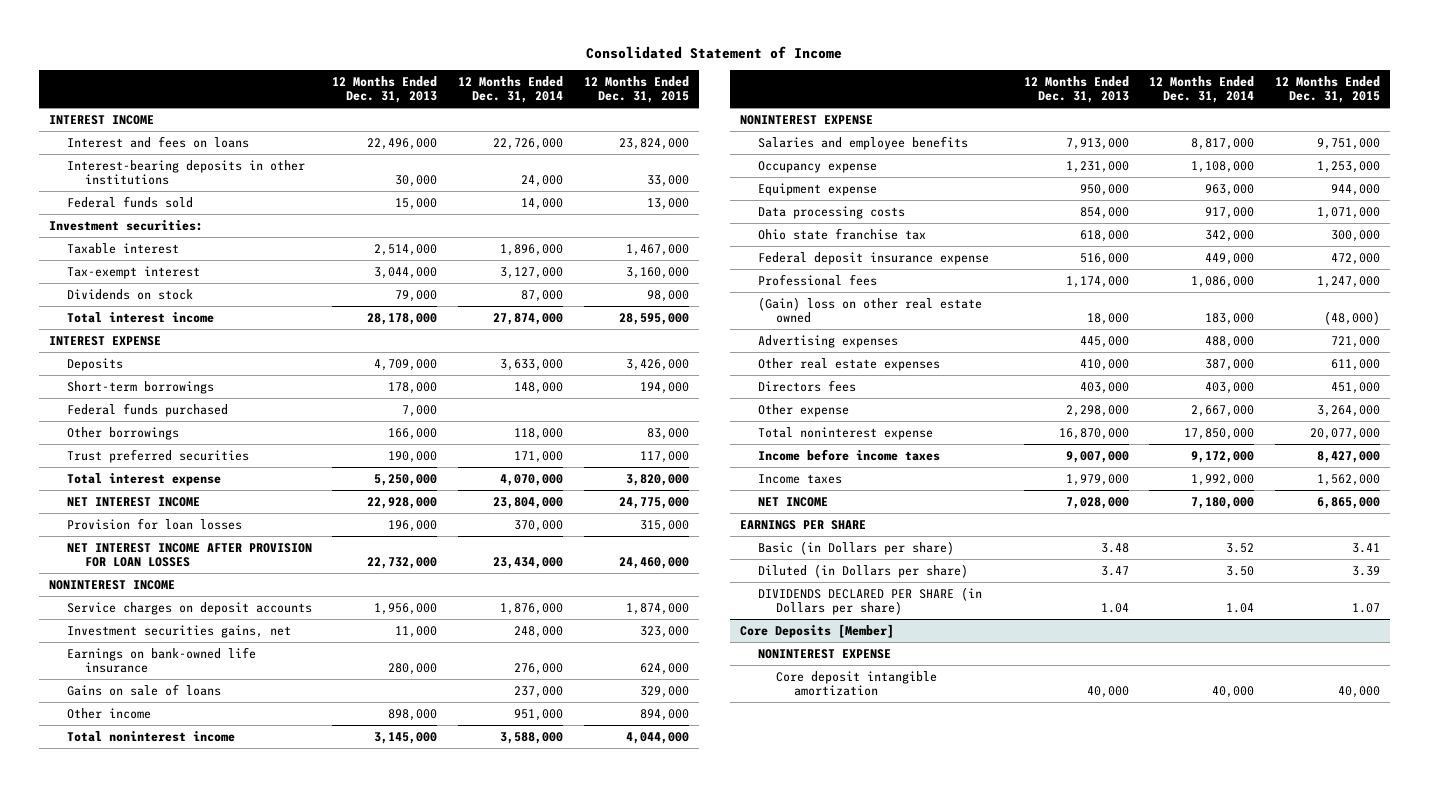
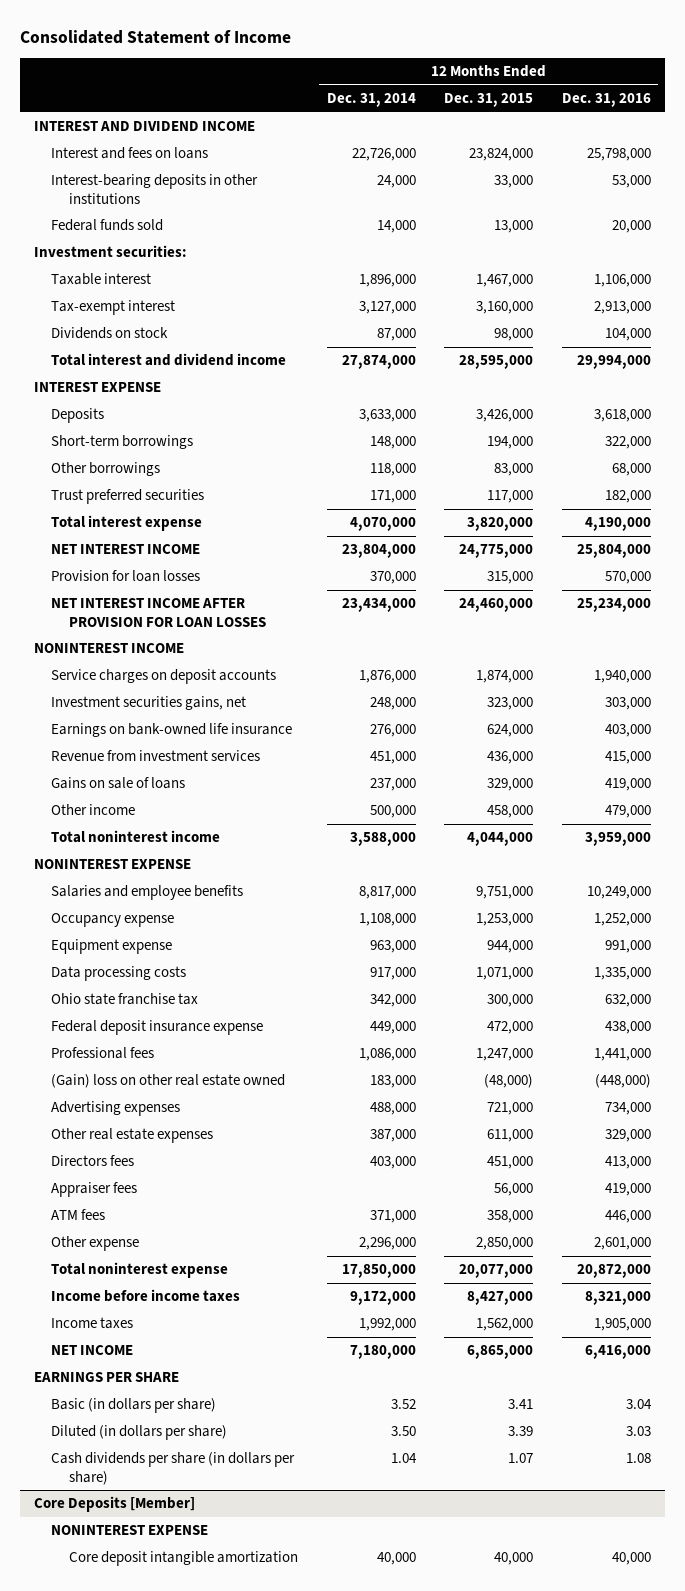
- | 12 Months Ended Dec. 31, 2013 | 12 Months Ended Dec. 31, 2014 | 12 Months Ended Dec. 31, 2015
+ | 12 Months Ended Dec. 31, 2014 | 12 Months Ended Dec. 31, 2015 | 12 Months Ended Dec. 31, 2016
- INTEREST INCOME
+ INTEREST AND DIVIDEND INCOME
- Total interest income | 28,178,000 | 27,874,000 | 28,595,000
+ Total interest and dividend income | 27,874,000 | 28,595,000 | 29,994,000
- Federal funds purchased | 7,000 | |
+ Revenue from investment services | 451,000 | 436,000 | 415,000
- Other income | 898,000 | 951,000 | 894,000
+ Other income | 500,000 | 458,000 | 479,000
- Other expense | 2,298,000 | 2,667,000 | 3,264,000
+ Appraiser fees | | 56,000 | 419,000
+ ATM fees | 371,000 | 358,000 | 446,000
+ Other expense | 2,296,000 | 2,850,000 | 2,601,000
- Basic (in Dollars per share) | 3.48 | 3.52 | 3.41
- Diluted (in Dollars per share) | 3.47 | 3.50 | 3.39
- DIVIDENDS DECLARED PER SHARE (in Dollars per share) | 1.04 | 1.04 | 1.07
+ Basic (in dollars per share) | 3.52 | 3.41 | 3.04
+ Diluted (in dollars per share) | 3.50 | 3.39 | 3.03
+ Cash dividends per share (in dollars per share) | 1.04 | 1.07 | 1.08

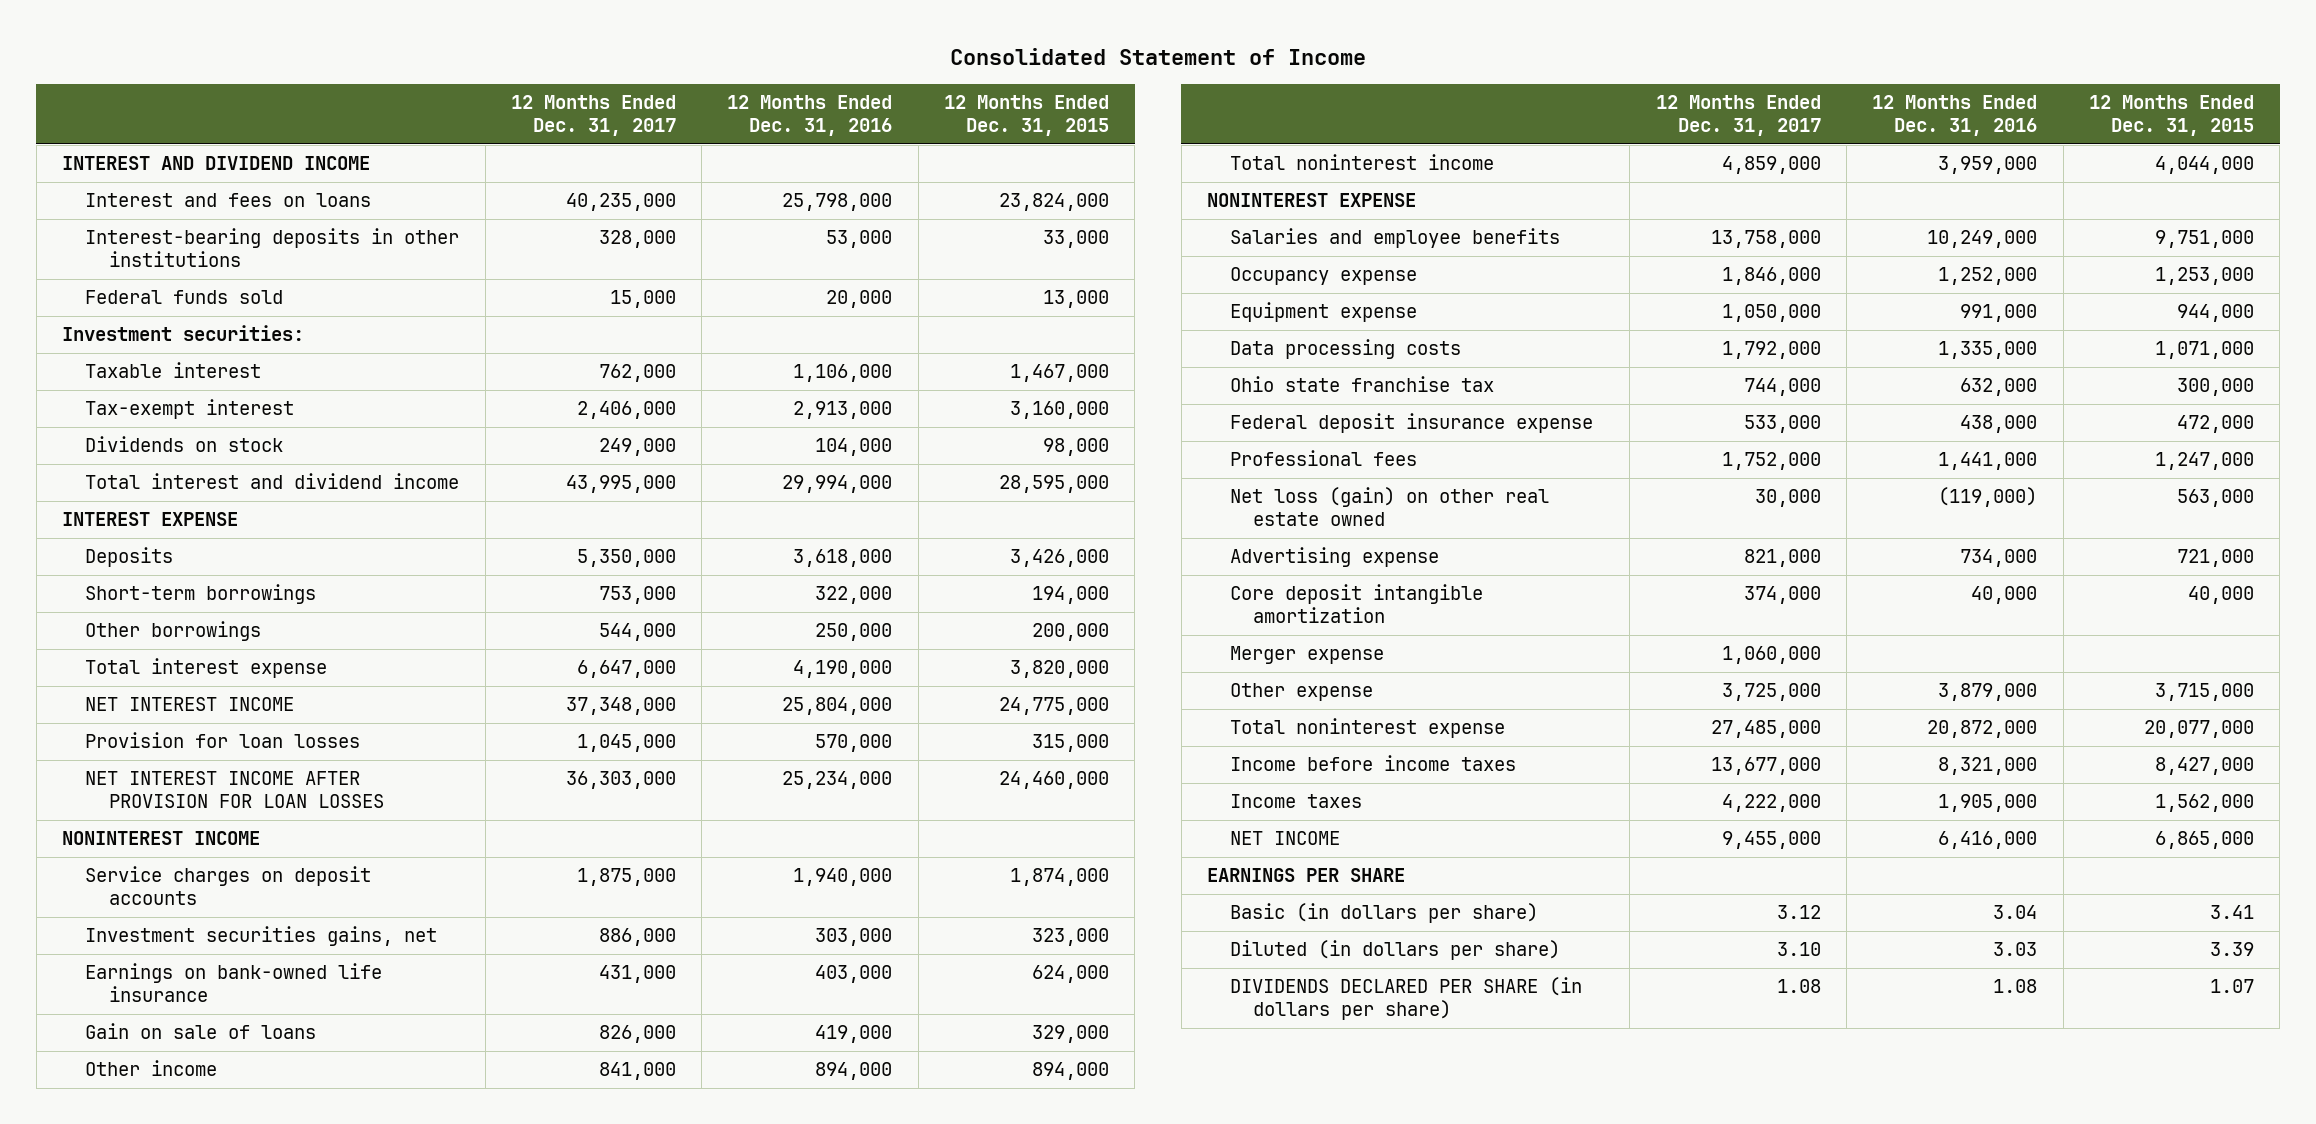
- | 12 Months Ended Dec. 31, 2014 | 12 Months Ended Dec. 31, 2015 | 12 Months Ended Dec. 31, 2016
+ | 12 Months Ended Dec. 31, 2017 | 12 Months Ended Dec. 31, 2016 | 12 Months Ended Dec. 31, 2015
- Other borrowings | 118,000 | 83,000 | 68,000
- Trust preferred securities | 171,000 | 117,000 | 182,000
+ Other borrowings | 544,000 | 250,000 | 200,000
- Revenue from investment services | 451,000 | 436,000 | 415,000
- Gains on sale of loans | 237,000 | 329,000 | 419,000
- Other income | 500,000 | 458,000 | 479,000
+ Gain on sale of loans | 826,000 | 419,000 | 329,000
+ Other income | 841,000 | 894,000 | 894,000
- (Gain) loss on other real estate owned | 183,000 | (48,000) | (448,000)
- Advertising expenses | 488,000 | 721,000 | 734,000
- Other real estate expenses | 387,000 | 611,000 | 329,000
- Directors fees | 403,000 | 451,000 | 413,000
- Appraiser fees | | 56,000 | 419,000
- ATM fees | 371,000 | 358,000 | 446,000
- Other expense | 2,296,000 | 2,850,000 | 2,601,000
+ Net loss (gain) on other real estate owned | 30,000 | (119,000) | 563,000
+ Advertising expense | 821,000 | 734,000 | 721,000
+ Core deposit intangible amortization | 374,000 | 40,000 | 40,000
+ Merger expense | 1,060,000 | |
+ Other expense | 3,725,000 | 3,879,000 | 3,715,000
- Cash dividends per share (in dollars per share) | 1.04 | 1.07 | 1.08
- Core Deposits [Member]
- NONINTEREST EXPENSE
- Core deposit intangible amortization | 40,000 | 40,000 | 40,000
+ DIVIDENDS DECLARED PER SHARE (in dollars per share) | 1.08 | 1.08 | 1.07

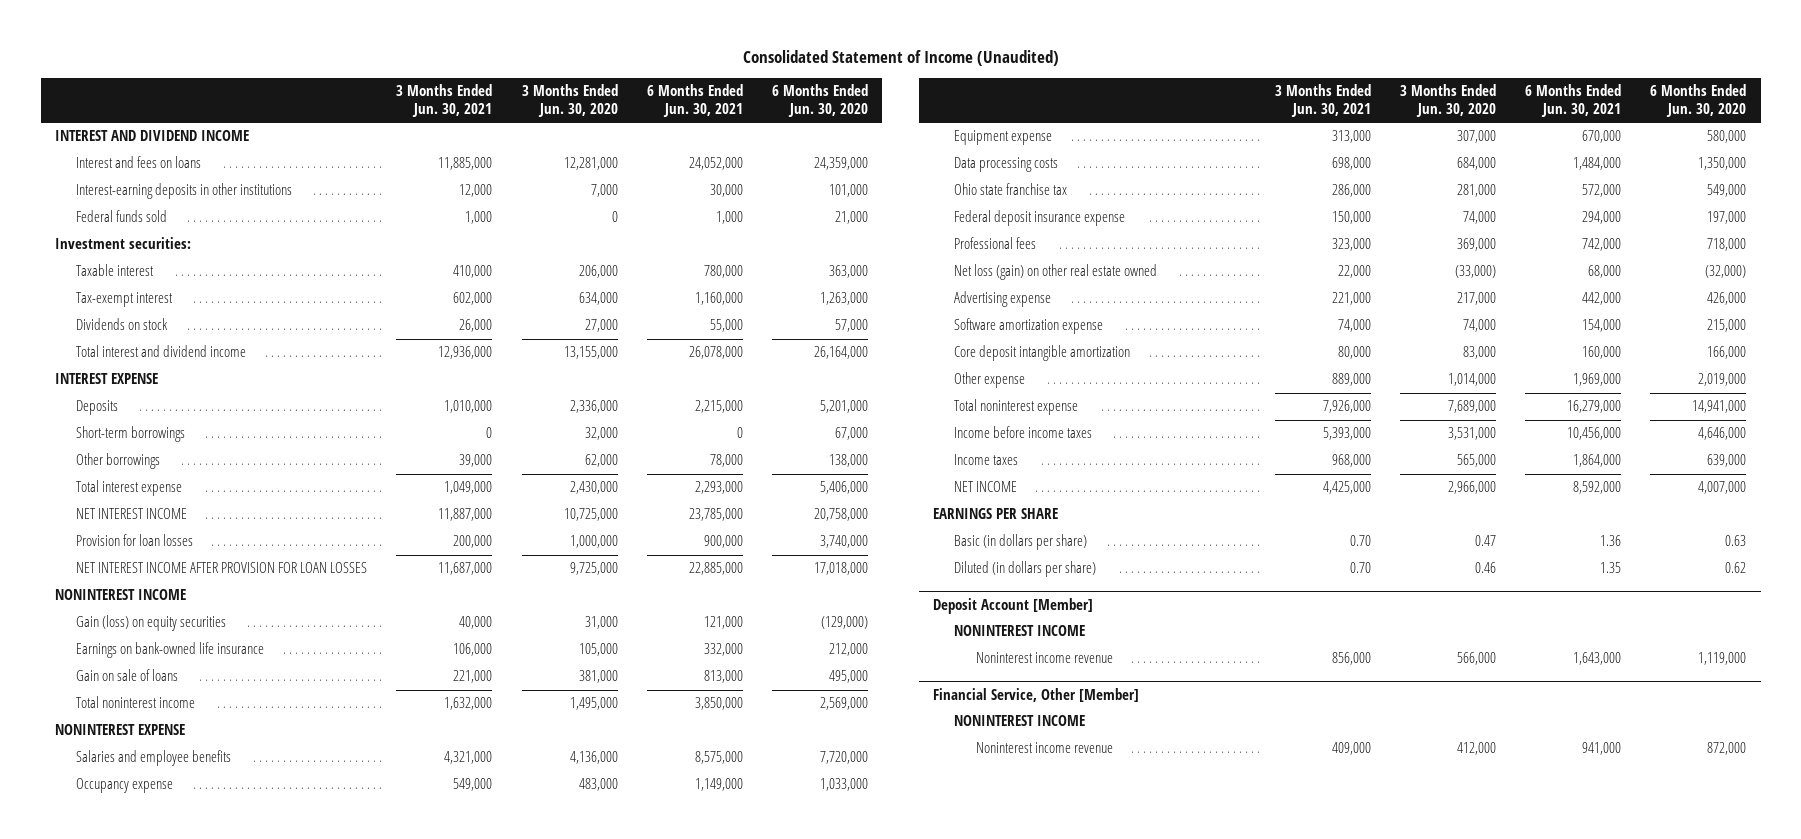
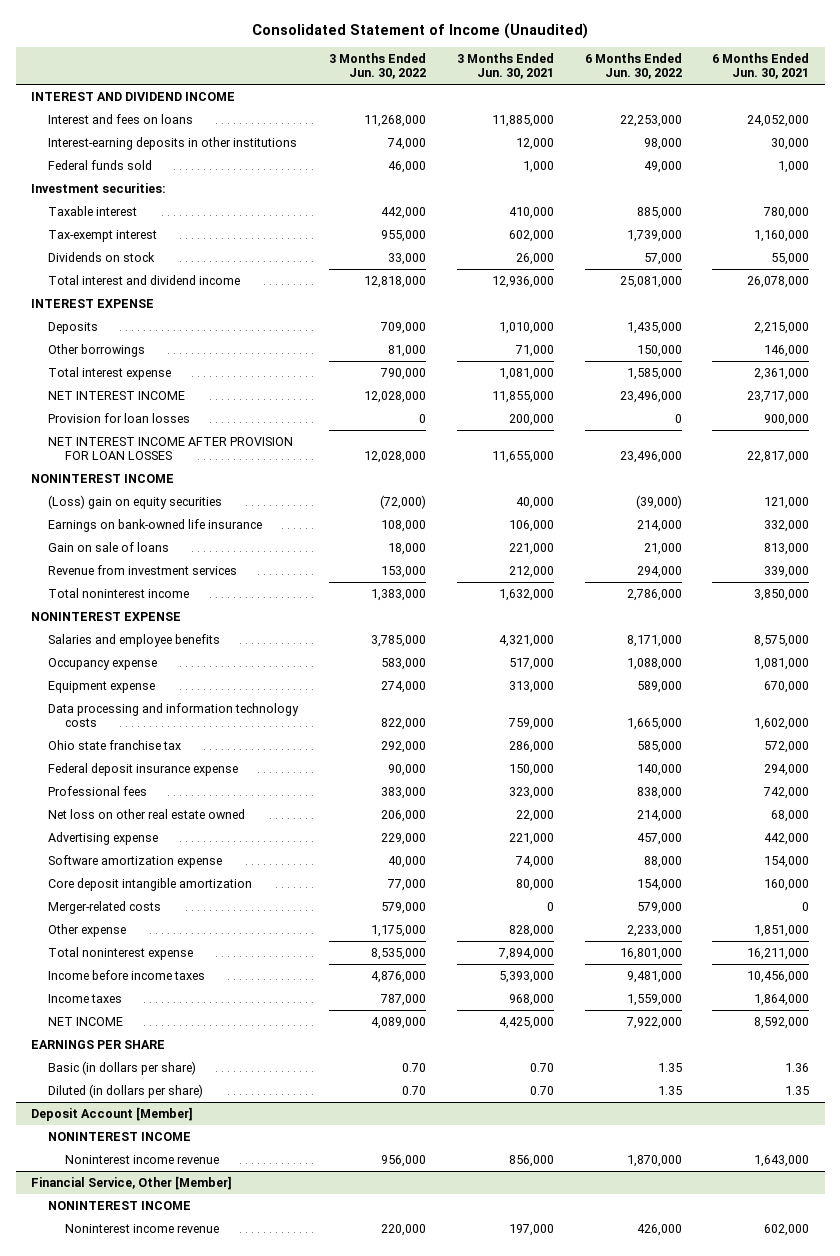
- | 3 Months Ended Jun. 30, 2021 | 3 Months Ended Jun. 30, 2020 | 6 Months Ended Jun. 30, 2021 | 6 Months Ended Jun. 30, 2020
+ | 3 Months Ended Jun. 30, 2022 | 3 Months Ended Jun. 30, 2021 | 6 Months Ended Jun. 30, 2022 | 6 Months Ended Jun. 30, 2021
- Short-term borrowings | 0 | 32,000 | 0 | 67,000
- Other borrowings | 39,000 | 62,000 | 78,000 | 138,000
- Total interest expense | 1,049,000 | 2,430,000 | 2,293,000 | 5,406,000
- NET INTEREST INCOME | 11,887,000 | 10,725,000 | 23,785,000 | 20,758,000
+ Other borrowings | 81,000 | 71,000 | 150,000 | 146,000
+ Total interest expense | 790,000 | 1,081,000 | 1,585,000 | 2,361,000
+ NET INTEREST INCOME | 12,028,000 | 11,855,000 | 23,496,000 | 23,717,000
- NET INTEREST INCOME AFTER PROVISION FOR LOAN LOSSES | 11,687,000 | 9,725,000 | 22,885,000 | 17,018,000
+ NET INTEREST INCOME AFTER PROVISION FOR LOAN LOSSES | 12,028,000 | 11,655,000 | 23,496,000 | 22,817,000
- Gain (loss) on equity securities | 40,000 | 31,000 | 121,000 | (129,000)
+ (Loss) gain on equity securities | (72,000) | 40,000 | (39,000) | 121,000
+ Revenue from investment services | 153,000 | 212,000 | 294,000 | 339,000
- Occupancy expense | 549,000 | 483,000 | 1,149,000 | 1,033,000
+ Occupancy expense | 583,000 | 517,000 | 1,088,000 | 1,081,000
- Data processing costs | 698,000 | 684,000 | 1,484,000 | 1,350,000
+ Data processing and information technology costs | 822,000 | 759,000 | 1,665,000 | 1,602,000
- Net loss (gain) on other real estate owned | 22,000 | (33,000) | 68,000 | (32,000)
+ Net loss on other real estate owned | 206,000 | 22,000 | 214,000 | 68,000
- Other expense | 889,000 | 1,014,000 | 1,969,000 | 2,019,000
- Total noninterest expense | 7,926,000 | 7,689,000 | 16,279,000 | 14,941,000
+ Merger-related costs | 579,000 | 0 | 579,000 | 0
+ Other expense | 1,175,000 | 828,000 | 2,233,000 | 1,851,000
+ Total noninterest expense | 8,535,000 | 7,894,000 | 16,801,000 | 16,211,000
@ Financial Service, Other [Member]
- Noninterest income revenue | 409,000 | 412,000 | 941,000 | 872,000
+ Noninterest income revenue | 220,000 | 197,000 | 426,000 | 602,000

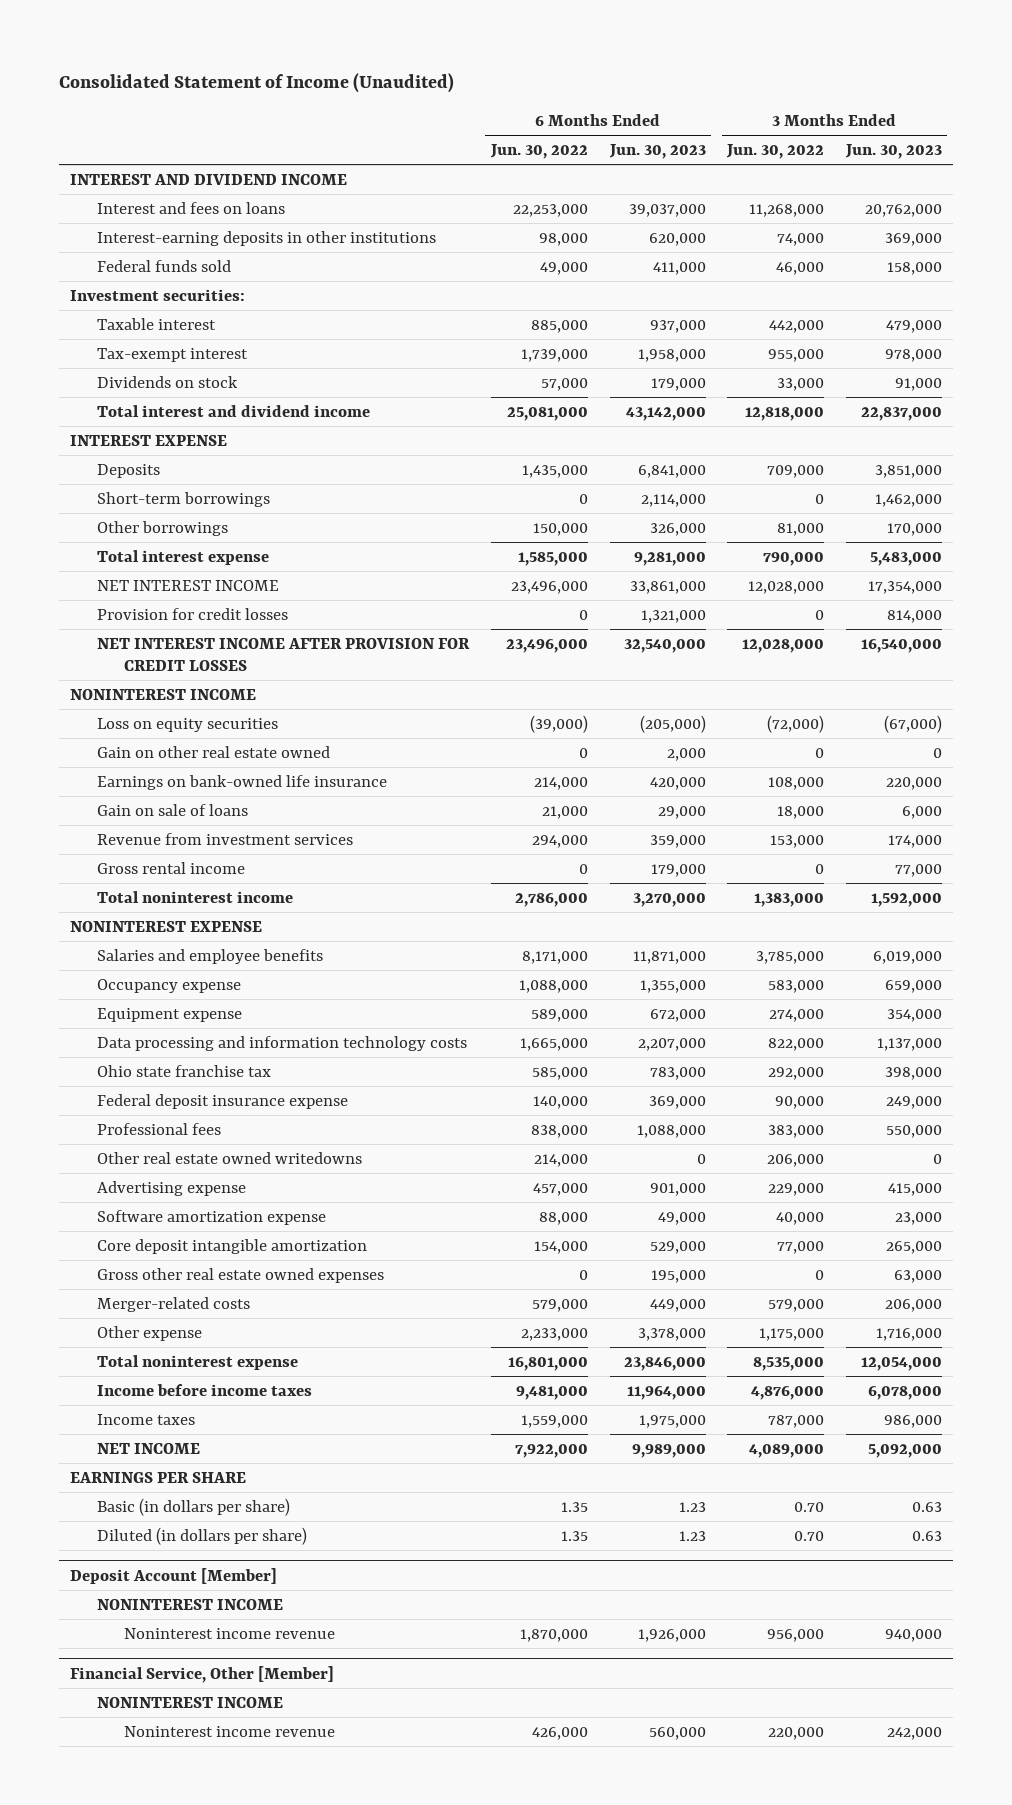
- | 3 Months Ended Jun. 30, 2022 | 3 Months Ended Jun. 30, 2021 | 6 Months Ended Jun. 30, 2022 | 6 Months Ended Jun. 30, 2021
+ | 6 Months Ended Jun. 30, 2022 | 6 Months Ended Jun. 30, 2023 | 3 Months Ended Jun. 30, 2022 | 3 Months Ended Jun. 30, 2023
+ Short-term borrowings | 0 | 2,114,000 | 0 | 1,462,000
- Provision for loan losses | 0 | 200,000 | 0 | 900,000
- NET INTEREST INCOME AFTER PROVISION FOR LOAN LOSSES | 12,028,000 | 11,655,000 | 23,496,000 | 22,817,000
+ Provision for credit losses | 0 | 1,321,000 | 0 | 814,000
+ NET INTEREST INCOME AFTER PROVISION FOR CREDIT LOSSES | 23,496,000 | 32,540,000 | 12,028,000 | 16,540,000
- (Loss) gain on equity securities | (72,000) | 40,000 | (39,000) | 121,000
+ Loss on equity securities | (39,000) | (205,000) | (72,000) | (67,000)
+ Gain on other real estate owned | 0 | 2,000 | 0 | 0
+ Gross rental income | 0 | 179,000 | 0 | 77,000
- Net loss on other real estate owned | 206,000 | 22,000 | 214,000 | 68,000
+ Other real estate owned writedowns | 214,000 | 0 | 206,000 | 0
+ Gross other real estate owned expenses | 0 | 195,000 | 0 | 63,000

